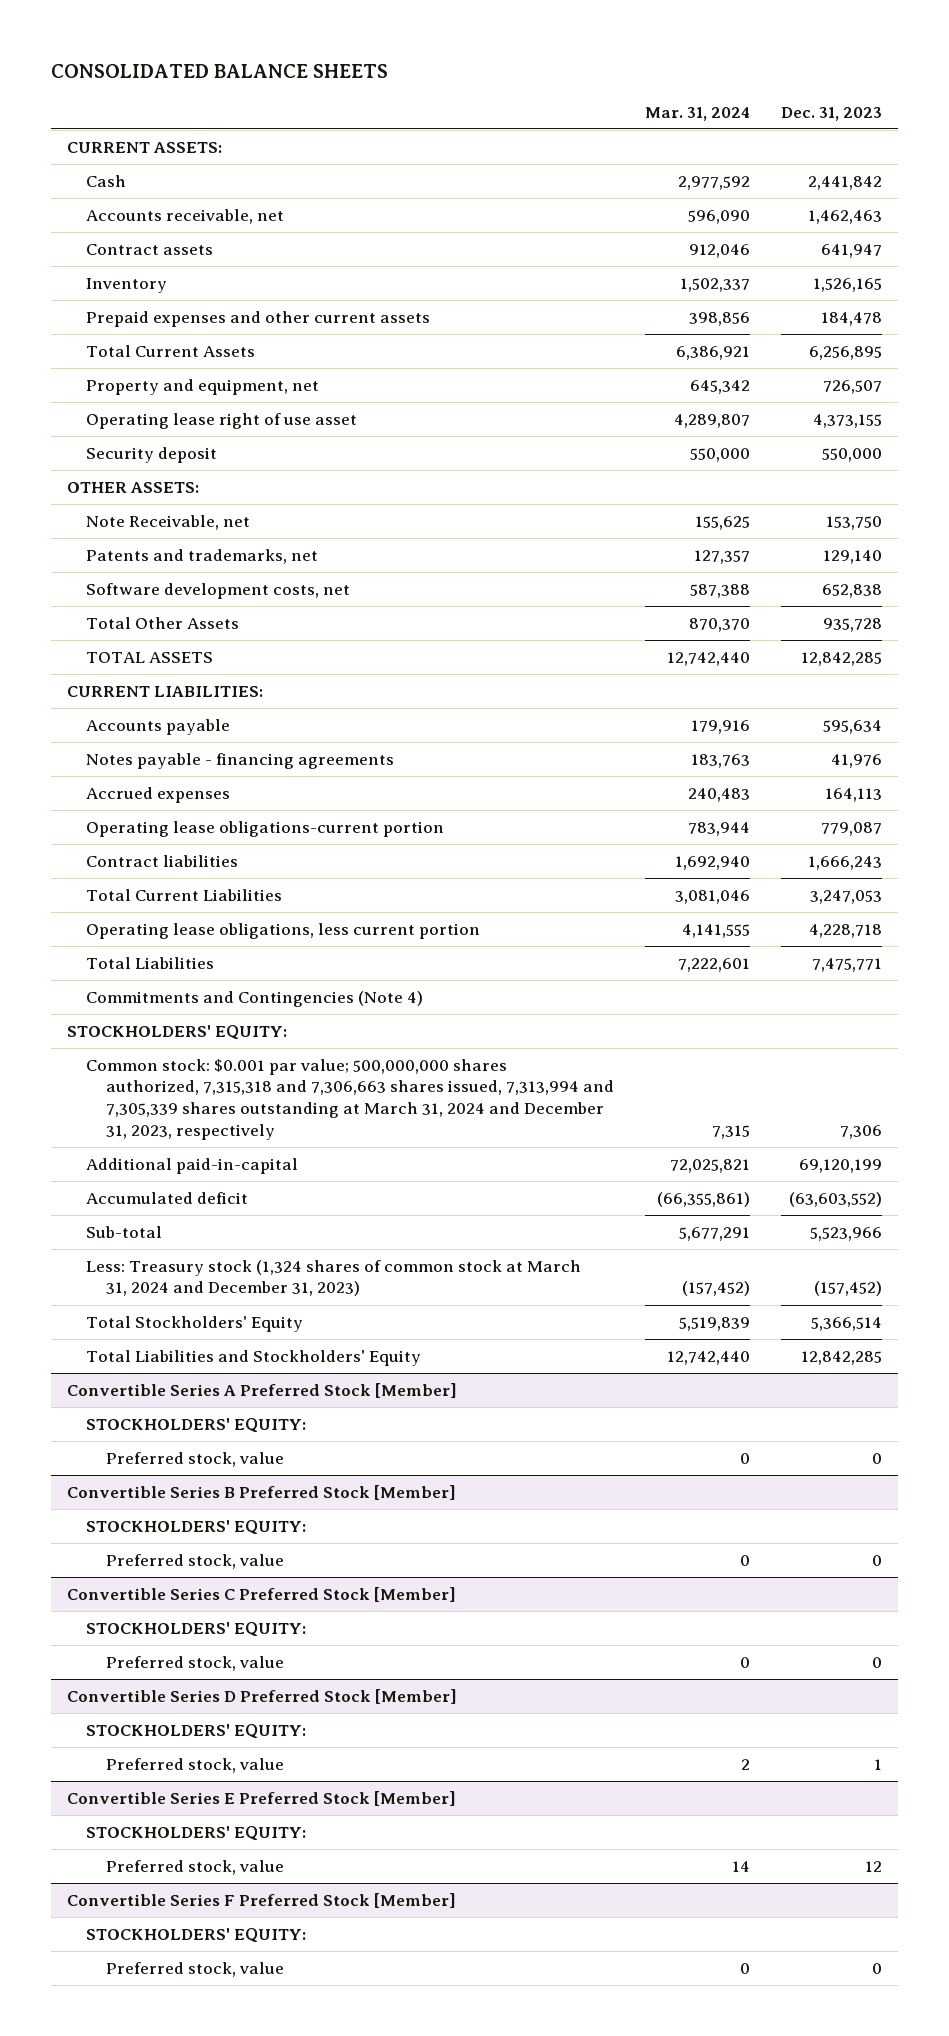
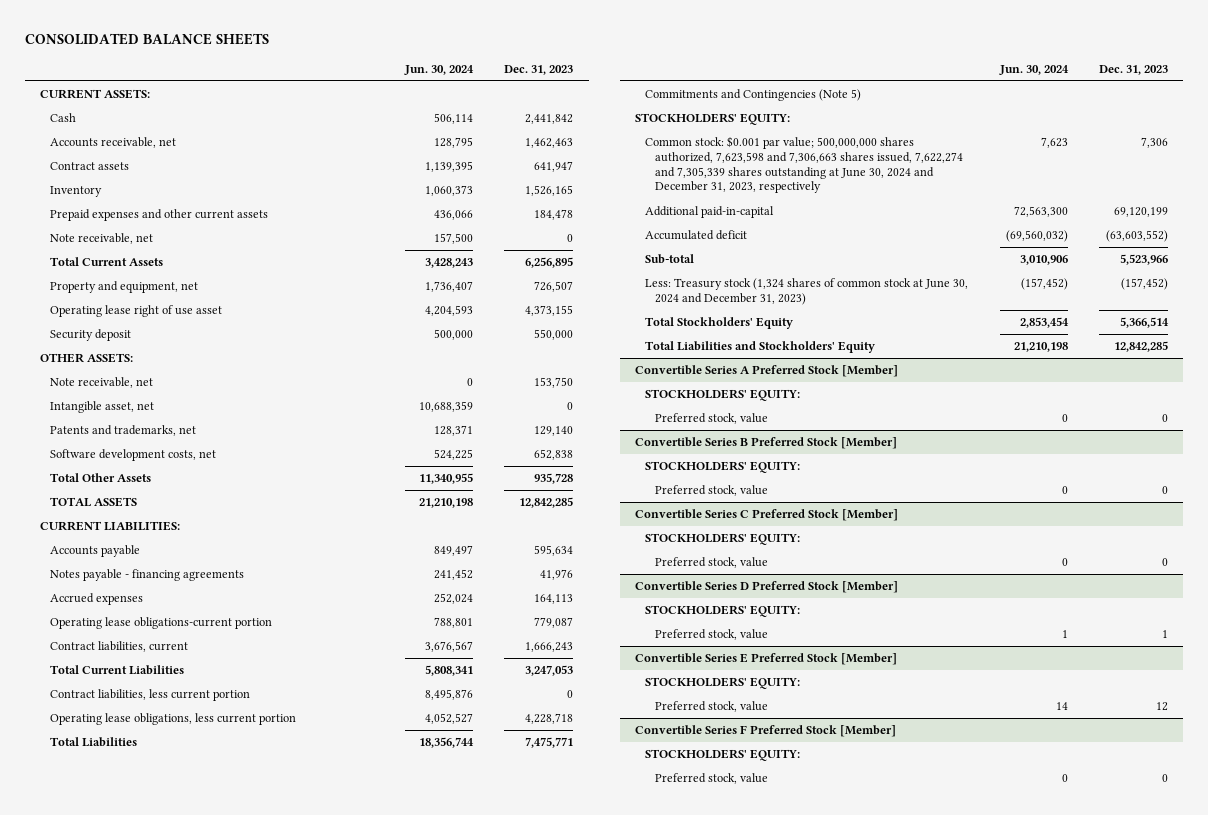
- | Mar. 31, 2024 | Dec. 31, 2023
+ | Jun. 30, 2024 | Dec. 31, 2023
+ Note receivable, net | 157,500 | 0
- Note Receivable, net | 155,625 | 153,750
+ Note receivable, net | 0 | 153,750
+ Intangible asset, net | 10,688,359 | 0
- Contract liabilities | 1,692,940 | 1,666,243
+ Contract liabilities, current | 3,676,567 | 1,666,243
+ Contract liabilities, less current portion | 8,495,876 | 0
- Commitments and Contingencies (Note 4)
+ Commitments and Contingencies (Note 5)
- Common stock: $0.001 par value; 500,000,000 shares authorized, 7,315,318 and 7,306,663 shares issued, 7,313,994 and 7,305,339 shares outstanding at March 31, 2024 and December 31, 2023, respectively | 7,315 | 7,306
+ Common stock: $0.001 par value; 500,000,000 shares authorized, 7,623,598 and 7,306,663 shares issued, 7,622,274 and 7,305,339 shares outstanding at June 30, 2024 and December 31, 2023, respectively | 7,623 | 7,306
- Less: Treasury stock (1,324 shares of common stock at March 31, 2024 and December 31, 2023) | (157,452) | (157,452)
+ Less: Treasury stock (1,324 shares of common stock at June 30, 2024 and December 31, 2023) | (157,452) | (157,452)

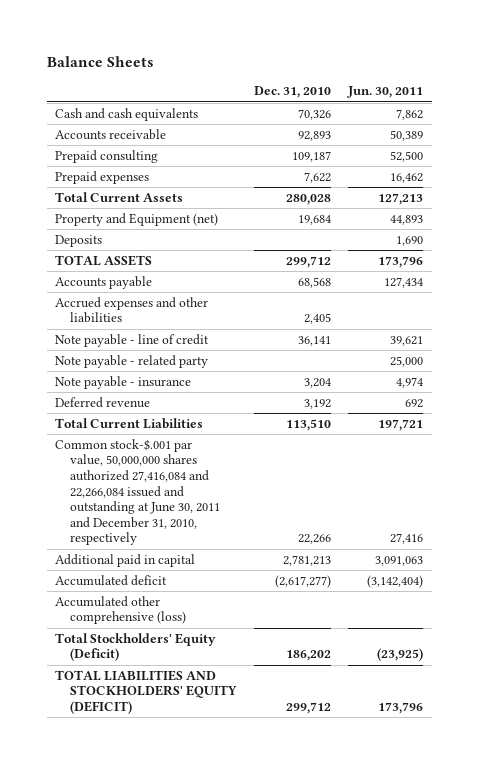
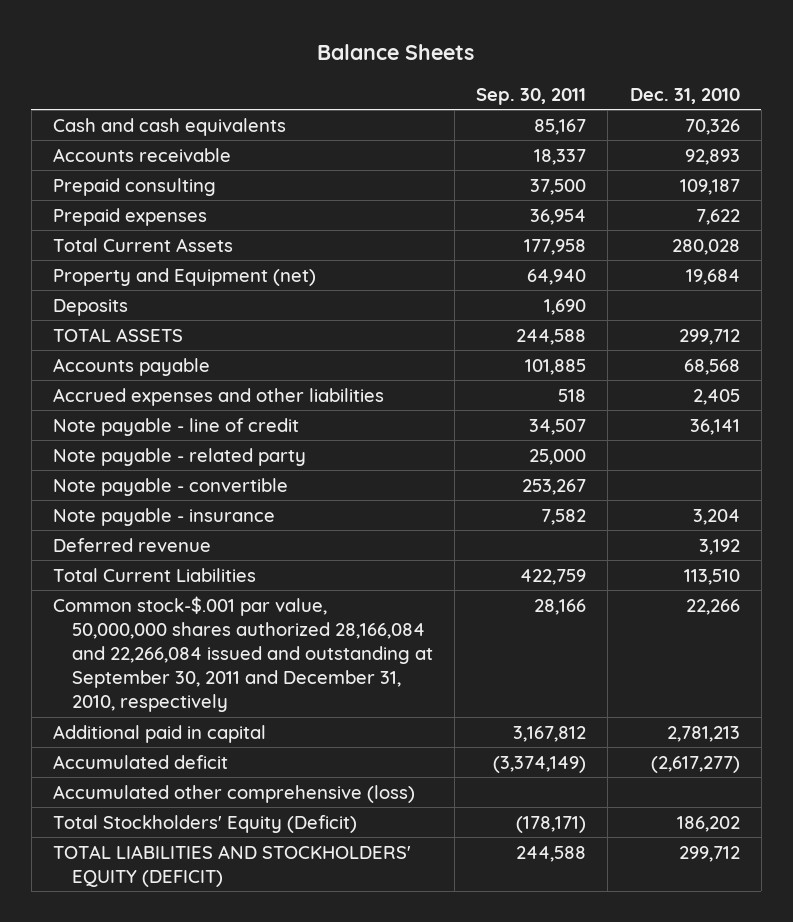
- | Dec. 31, 2010 | Jun. 30, 2011
+ | Sep. 30, 2011 | Dec. 31, 2010
+ Note payable - convertible | 253,267 |
- Common stock-$.001 par value, 50,000,000 shares authorized 27,416,084 and 22,266,084 issued and outstanding at June 30, 2011 and December 31, 2010, respectively | 22,266 | 27,416
+ Common stock-$.001 par value, 50,000,000 shares authorized 28,166,084 and 22,266,084 issued and outstanding at September 30, 2011 and December 31, 2010, respectively | 28,166 | 22,266

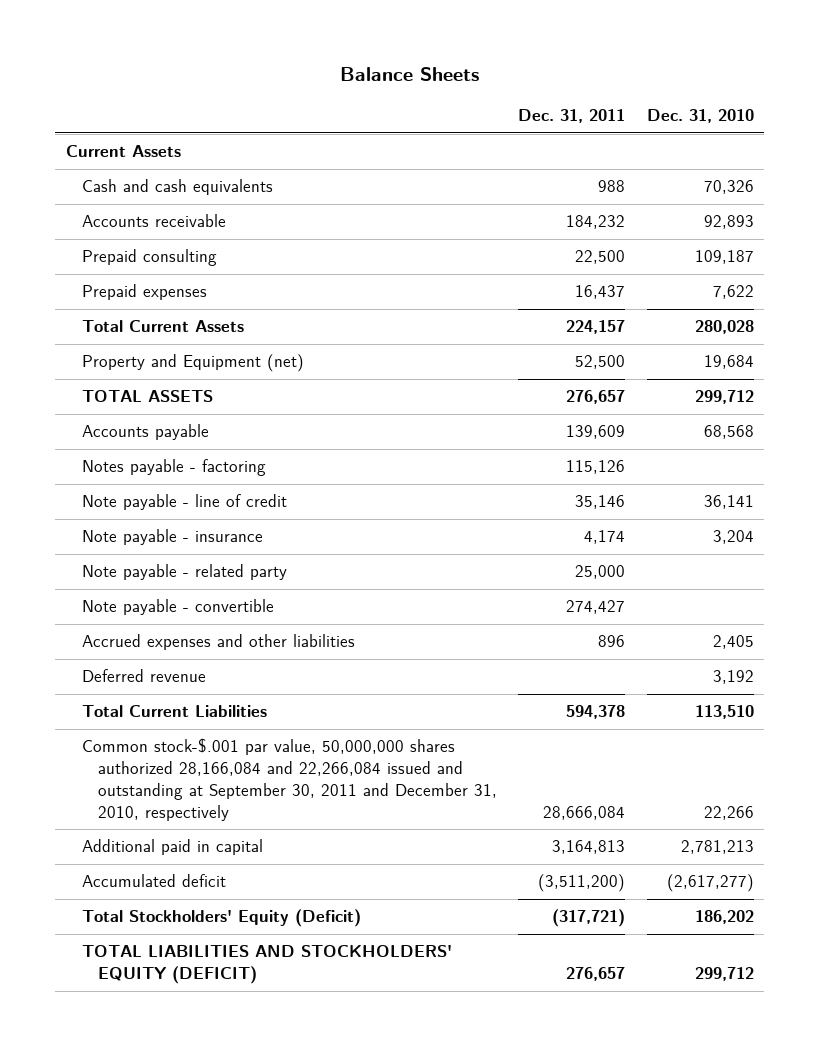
- | Sep. 30, 2011 | Dec. 31, 2010
+ | Dec. 31, 2011 | Dec. 31, 2010
+ Current Assets
- Deposits | 1,690 |
+ Notes payable - factoring | 115,126 |
moved up: Note payable - insurance | 4,174 | 3,204
moved down: Accrued expenses and other liabilities | 896 | 2,405
- Accumulated other comprehensive (loss)

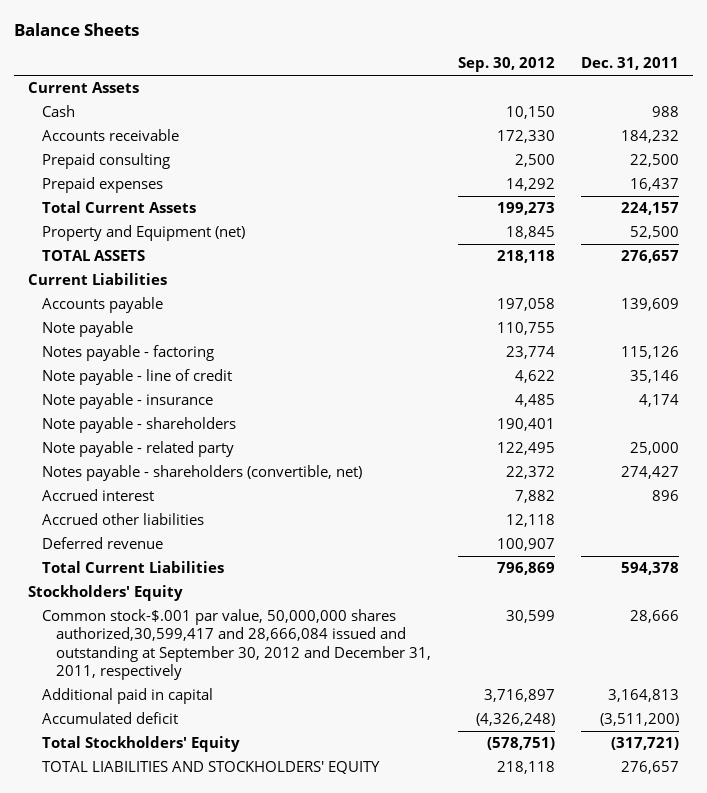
- | Dec. 31, 2011 | Dec. 31, 2010
+ | Sep. 30, 2012 | Dec. 31, 2011
- Cash and cash equivalents | 988 | 70,326
+ Cash | 10,150 | 988
+ Current Liabilities
+ Note payable | 110,755 |
+ Note payable - shareholders | 190,401 |
- Note payable - convertible | 274,427 |
- Accrued expenses and other liabilities | 896 | 2,405
+ Notes payable - shareholders (convertible, net) | 22,372 | 274,427
+ Accrued interest | 7,882 | 896
+ Accrued other liabilities | 12,118 |
- Common stock-$.001 par value, 50,000,000 shares authorized 28,166,084 and 22,266,084 issued and outstanding at September 30, 2011 and December 31, 2010, respectively | 28,666,084 | 22,266
+ Stockholders' Equity
+ Common stock-$.001 par value, 50,000,000 shares authorized,30,599,417 and 28,666,084 issued and outstanding at September 30, 2012 and December 31, 2011, respectively | 30,599 | 28,666
- Total Stockholders' Equity (Deficit) | (317,721) | 186,202
- TOTAL LIABILITIES AND STOCKHOLDERS' EQUITY (DEFICIT) | 276,657 | 299,712
+ Total Stockholders' Equity | (578,751) | (317,721)
+ TOTAL LIABILITIES AND STOCKHOLDERS' EQUITY | 218,118 | 276,657

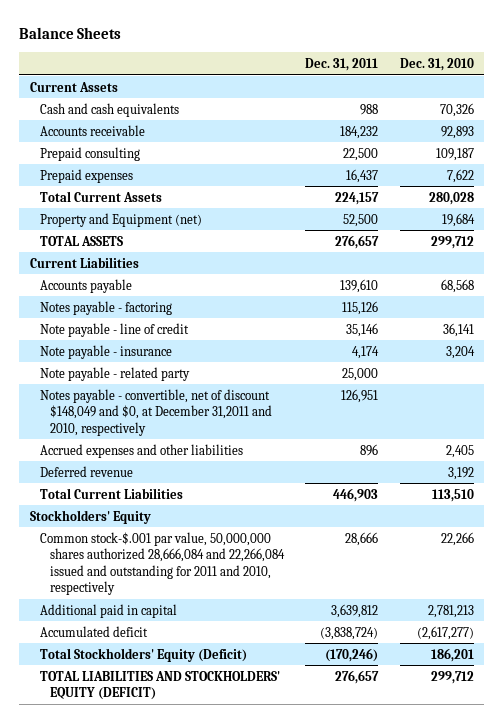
- | Sep. 30, 2012 | Dec. 31, 2011
+ | Dec. 31, 2011 | Dec. 31, 2010
- Cash | 10,150 | 988
+ Cash and cash equivalents | 988 | 70,326
- Accounts payable | 197,058 | 139,609
- Note payable | 110,755 |
+ Accounts payable | 139,610 | 68,568
- Note payable - shareholders | 190,401 |
- Notes payable - shareholders (convertible, net) | 22,372 | 274,427
- Accrued interest | 7,882 | 896
- Accrued other liabilities | 12,118 |
+ Notes payable - convertible, net of discount $148,049 and $0, at December 31,2011 and 2010, respectively | 126,951 |
+ Accrued expenses and other liabilities | 896 | 2,405
- Total Current Liabilities | 796,869 | 594,378
+ Total Current Liabilities | 446,903 | 113,510
- Common stock-$.001 par value, 50,000,000 shares authorized,30,599,417 and 28,666,084 issued and outstanding at September 30, 2012 and December 31, 2011, respectively | 30,599 | 28,666
- Additional paid in capital | 3,716,897 | 3,164,813
- Accumulated deficit | (4,326,248) | (3,511,200)
- Total Stockholders' Equity | (578,751) | (317,721)
- TOTAL LIABILITIES AND STOCKHOLDERS' EQUITY | 218,118 | 276,657
+ Common stock-$.001 par value, 50,000,000 shares authorized 28,666,084 and 22,266,084 issued and outstanding for 2011 and 2010, respectively | 28,666 | 22,266
+ Additional paid in capital | 3,639,812 | 2,781,213
+ Accumulated deficit | (3,838,724) | (2,617,277)
+ Total Stockholders' Equity (Deficit) | (170,246) | 186,201
+ TOTAL LIABILITIES AND STOCKHOLDERS' EQUITY (DEFICIT) | 276,657 | 299,712

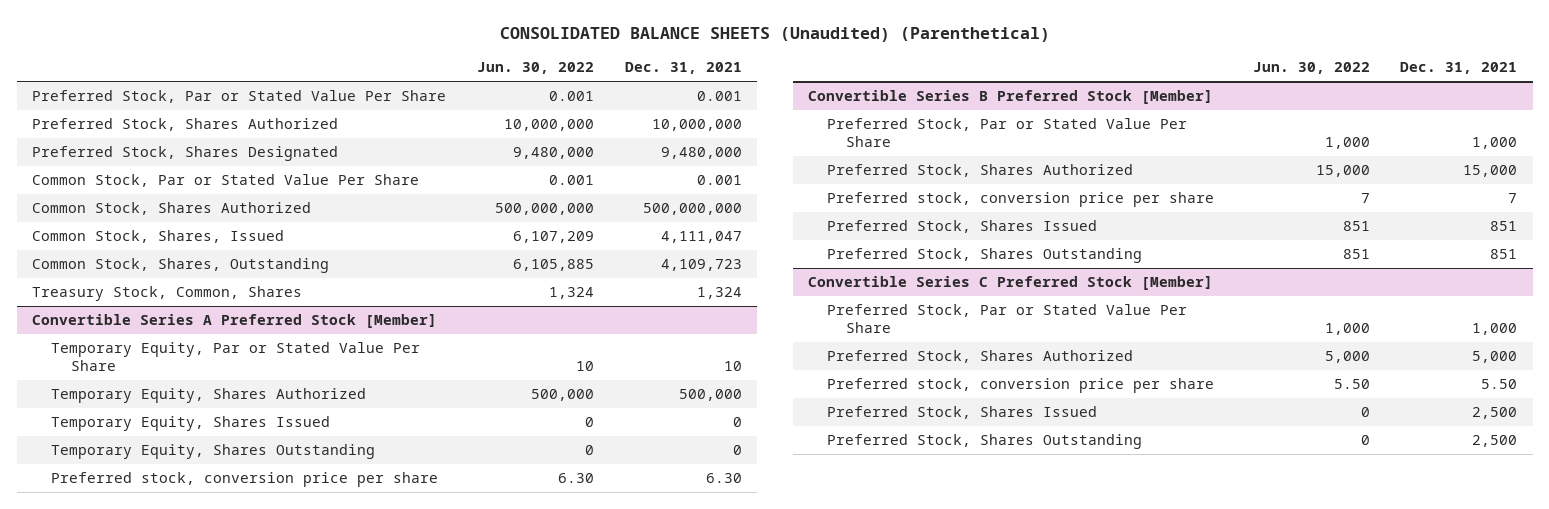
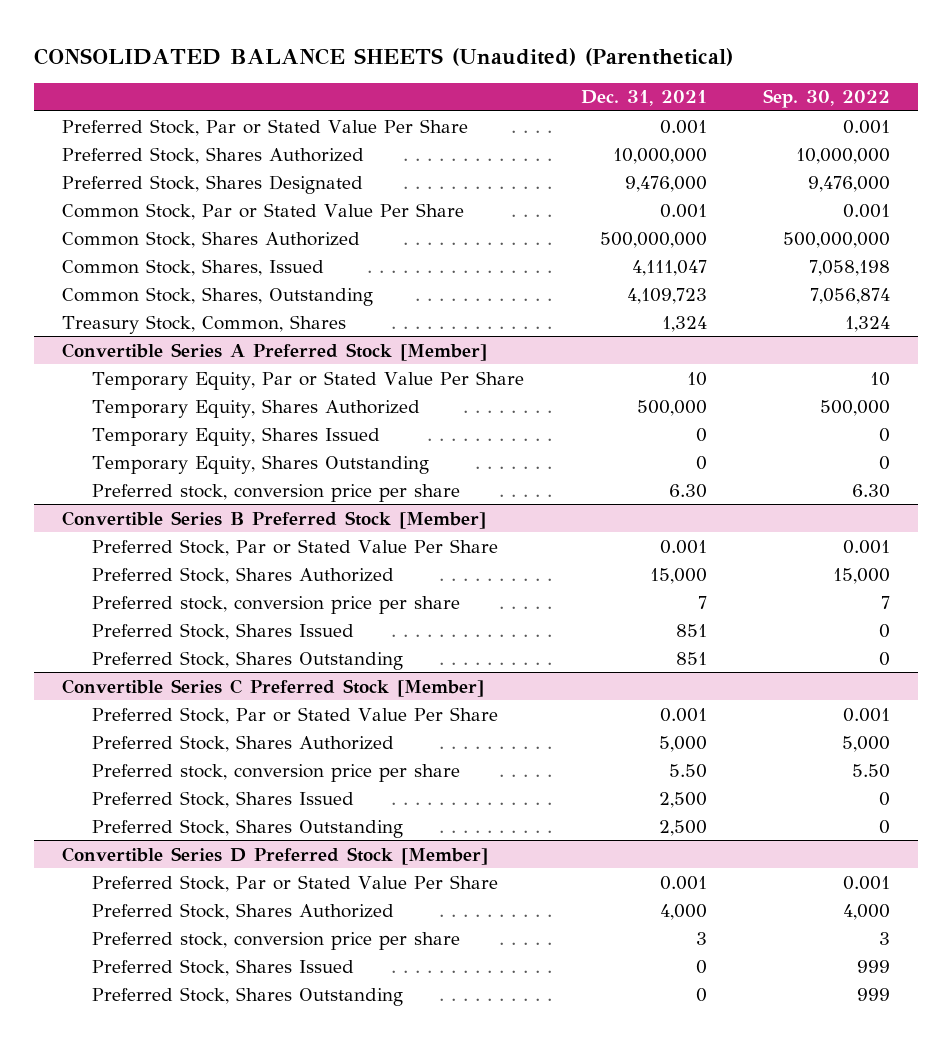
- | Jun. 30, 2022 | Dec. 31, 2021
+ | Dec. 31, 2021 | Sep. 30, 2022
- Preferred Stock, Shares Designated | 9,480,000 | 9,480,000
+ Preferred Stock, Shares Designated | 9,476,000 | 9,476,000
@ Convertible Series B Preferred Stock [Member]
- Preferred Stock, Par or Stated Value Per Share | 1,000 | 1,000
+ Preferred Stock, Par or Stated Value Per Share | 0.001 | 0.001
@ Convertible Series C Preferred Stock [Member]
- Preferred Stock, Par or Stated Value Per Share | 1,000 | 1,000
+ Preferred Stock, Par or Stated Value Per Share | 0.001 | 0.001
+ Convertible Series D Preferred Stock [Member]
+ Preferred Stock, Par or Stated Value Per Share | 0.001 | 0.001
+ Preferred Stock, Shares Authorized | 4,000 | 4,000
+ Preferred stock, conversion price per share | 3 | 3
+ Preferred Stock, Shares Issued | 0 | 999
+ Preferred Stock, Shares Outstanding | 0 | 999

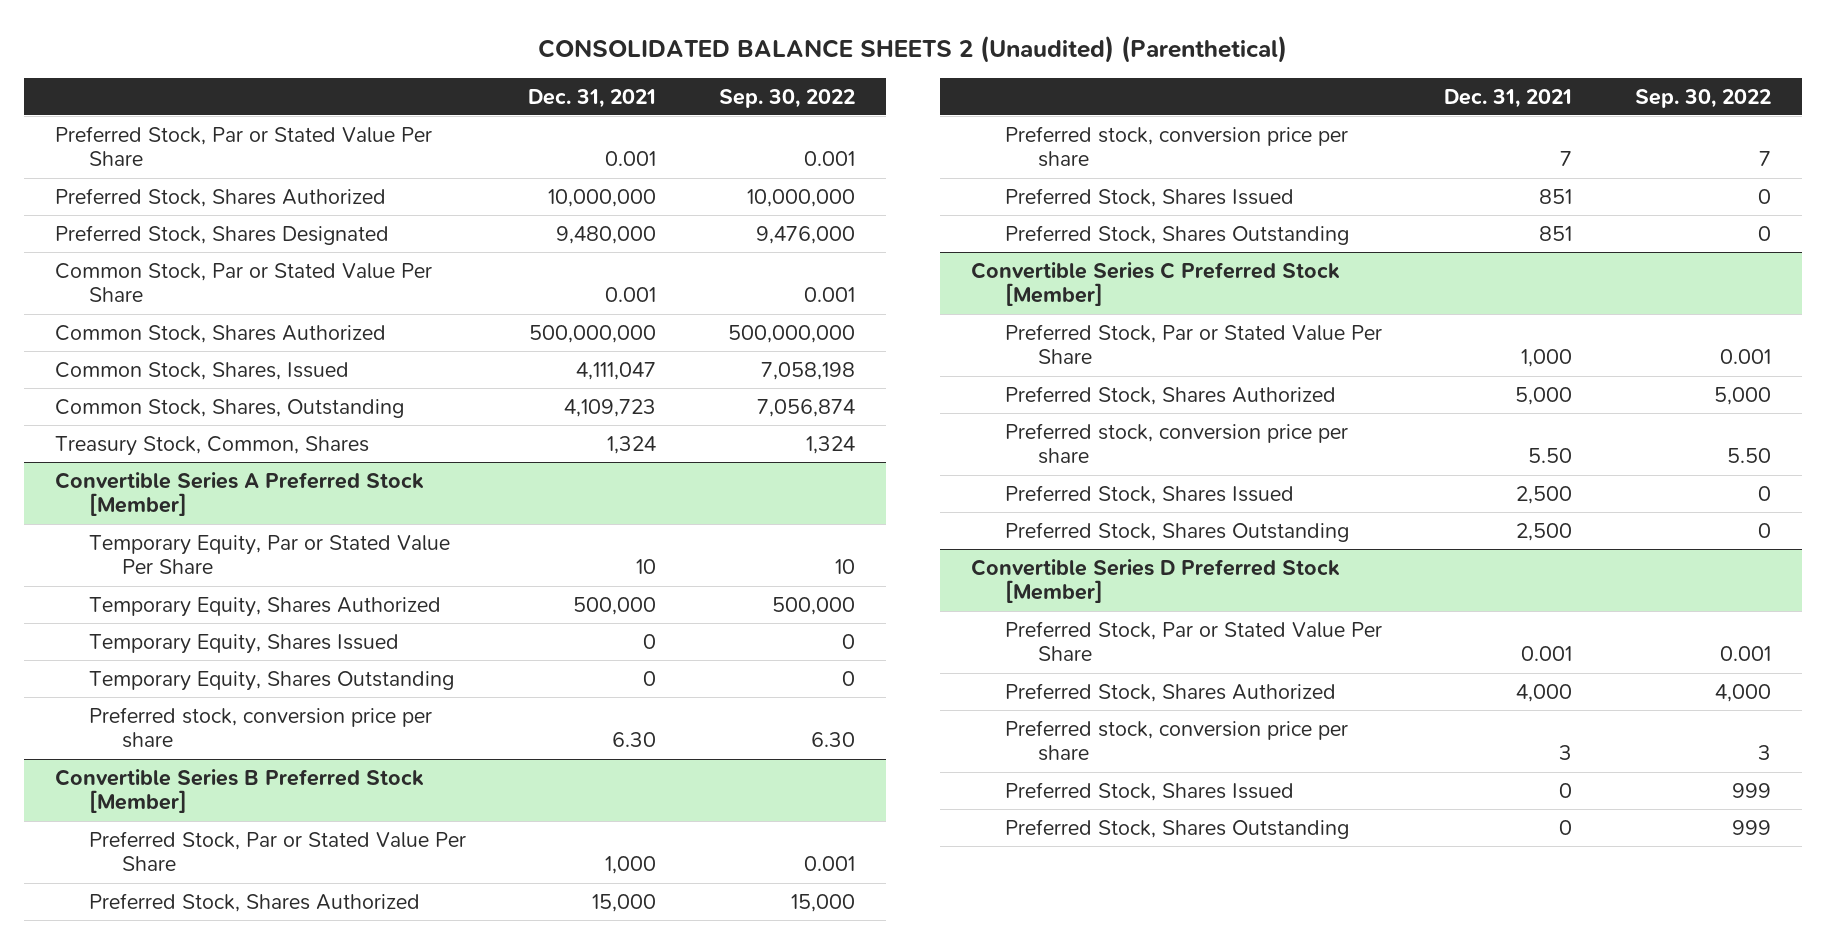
- CONSOLIDATED BALANCE SHEETS (Unaudited) (Parenthetical)
+ CONSOLIDATED BALANCE SHEETS 2 (Unaudited) (Parenthetical)
- Preferred Stock, Shares Designated | 9,476,000 | 9,476,000
+ Preferred Stock, Shares Designated | 9,480,000 | 9,476,000
@ Convertible Series B Preferred Stock [Member]
- Preferred Stock, Par or Stated Value Per Share | 0.001 | 0.001
+ Preferred Stock, Par or Stated Value Per Share | 1,000 | 0.001
@ Convertible Series C Preferred Stock [Member]
- Preferred Stock, Par or Stated Value Per Share | 0.001 | 0.001
+ Preferred Stock, Par or Stated Value Per Share | 1,000 | 0.001

